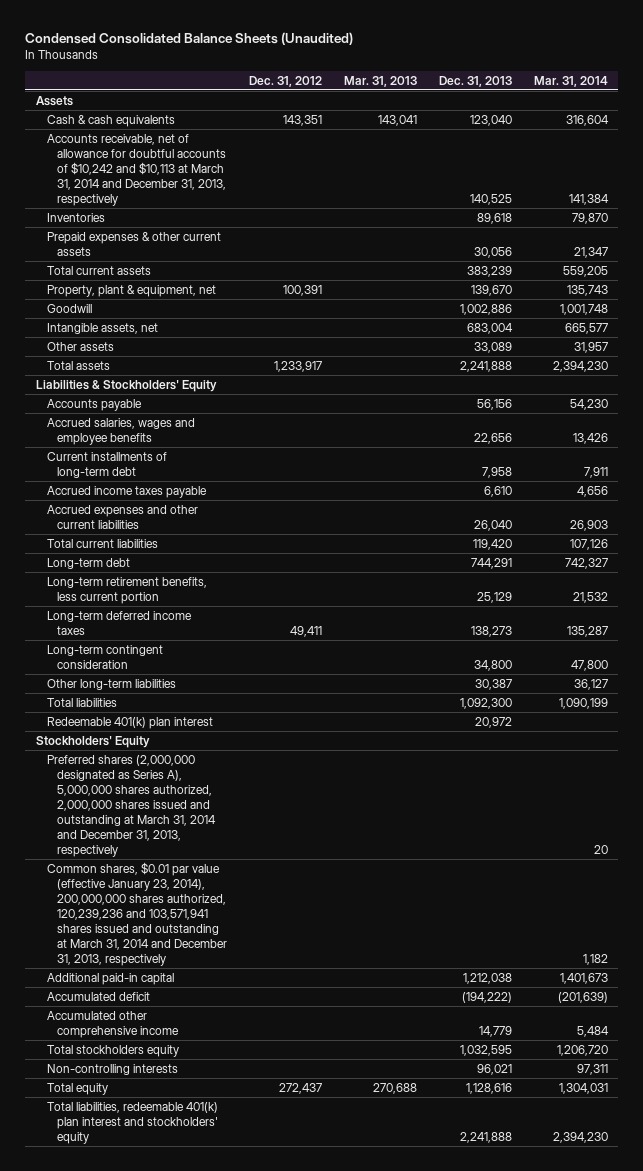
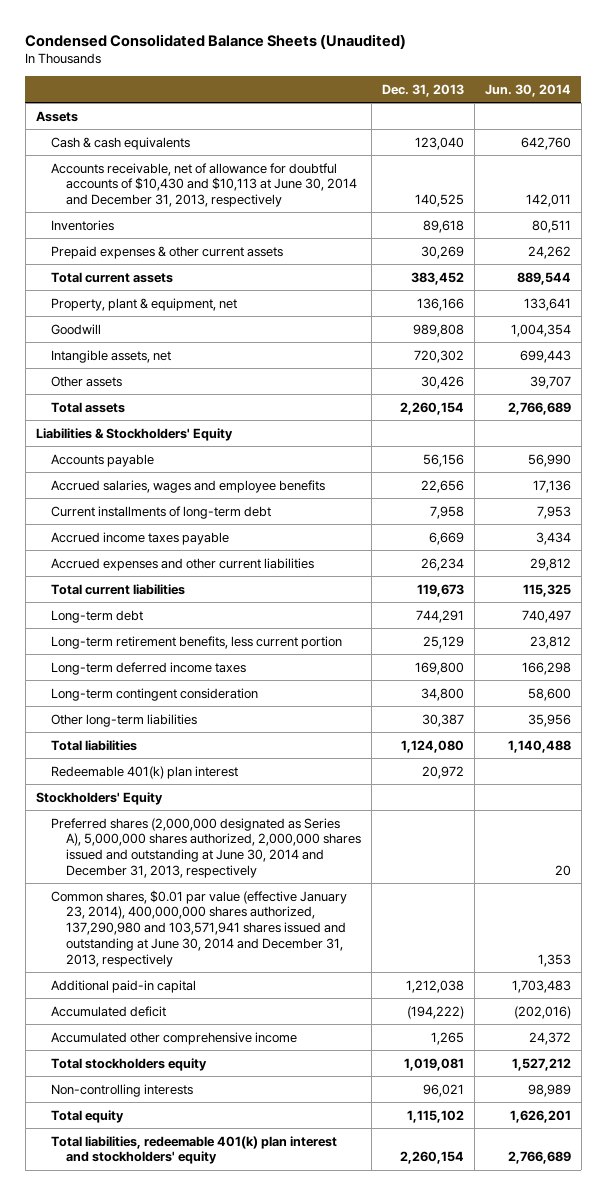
- | Dec. 31, 2012 | Mar. 31, 2013 | Dec. 31, 2013 | Mar. 31, 2014
+ | Dec. 31, 2013 | Jun. 30, 2014
- Accounts receivable, net of allowance for doubtful accounts of $10,242 and $10,113 at March 31, 2014 and December 31, 2013, respectively | | | 140,525 | 141,384
+ Accounts receivable, net of allowance for doubtful accounts of $10,430 and $10,113 at June 30, 2014 and December 31, 2013, respectively | 140,525 | 142,011
- Prepaid expenses & other current assets | | | 30,056 | 21,347
- Total current assets | | | 383,239 | 559,205
- Property, plant & equipment, net | 100,391 | | 139,670 | 135,743
- Goodwill | | | 1,002,886 | 1,001,748
- Intangible assets, net | | | 683,004 | 665,577
- Other assets | | | 33,089 | 31,957
- Total assets | 1,233,917 | | 2,241,888 | 2,394,230
+ Prepaid expenses & other current assets | 30,269 | 24,262
+ Total current assets | 383,452 | 889,544
+ Property, plant & equipment, net | 136,166 | 133,641
+ Goodwill | 989,808 | 1,004,354
+ Intangible assets, net | 720,302 | 699,443
+ Other assets | 30,426 | 39,707
+ Total assets | 2,260,154 | 2,766,689
- Accrued income taxes payable | | | 6,610 | 4,656
- Accrued expenses and other current liabilities | | | 26,040 | 26,903
- Total current liabilities | | | 119,420 | 107,126
+ Accrued income taxes payable | 6,669 | 3,434
+ Accrued expenses and other current liabilities | 26,234 | 29,812
+ Total current liabilities | 119,673 | 115,325
- Long-term deferred income taxes | 49,411 | | 138,273 | 135,287
+ Long-term deferred income taxes | 169,800 | 166,298
- Total liabilities | | | 1,092,300 | 1,090,199
+ Total liabilities | 1,124,080 | 1,140,488
- Preferred shares (2,000,000 designated as Series A), 5,000,000 shares authorized, 2,000,000 shares issued and outstanding at March 31, 2014 and December 31, 2013, respectively | | | | 20
- Common shares, $0.01 par value (effective January 23, 2014), 200,000,000 shares authorized, 120,239,236 and 103,571,941 shares issued and outstanding at March 31, 2014 and December 31, 2013, respectively | | | | 1,182
+ Preferred shares (2,000,000 designated as Series A), 5,000,000 shares authorized, 2,000,000 shares issued and outstanding at June 30, 2014 and December 31, 2013, respectively | | 20
+ Common shares, $0.01 par value (effective January 23, 2014), 400,000,000 shares authorized, 137,290,980 and 103,571,941 shares issued and outstanding at June 30, 2014 and December 31, 2013, respectively | | 1,353
- Accumulated other comprehensive income | | | 14,779 | 5,484
- Total stockholders equity | | | 1,032,595 | 1,206,720
+ Accumulated other comprehensive income | 1,265 | 24,372
+ Total stockholders equity | 1,019,081 | 1,527,212
- Total equity | 272,437 | 270,688 | 1,128,616 | 1,304,031
- Total liabilities, redeemable 401(k) plan interest and stockholders' equity | | | 2,241,888 | 2,394,230
+ Total equity | 1,115,102 | 1,626,201
+ Total liabilities, redeemable 401(k) plan interest and stockholders' equity | 2,260,154 | 2,766,689

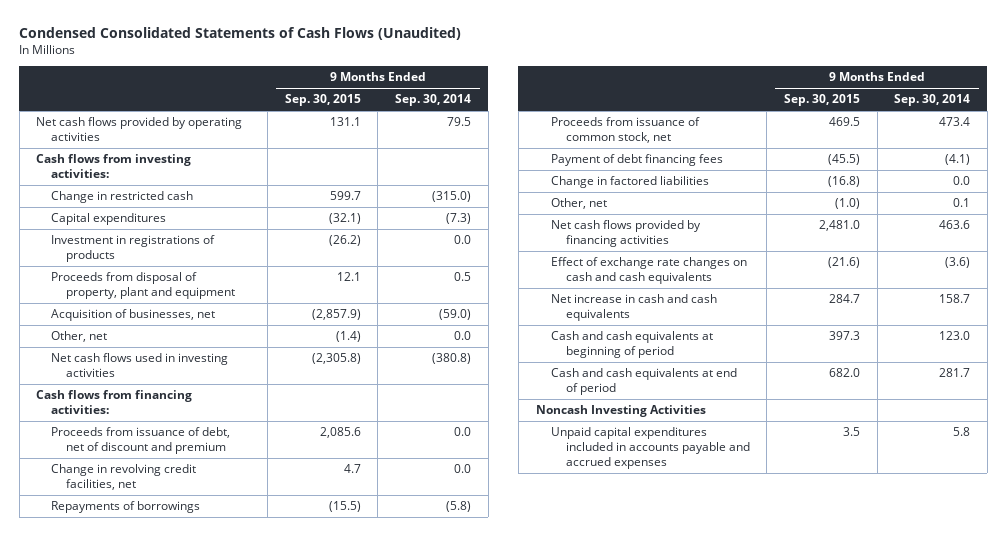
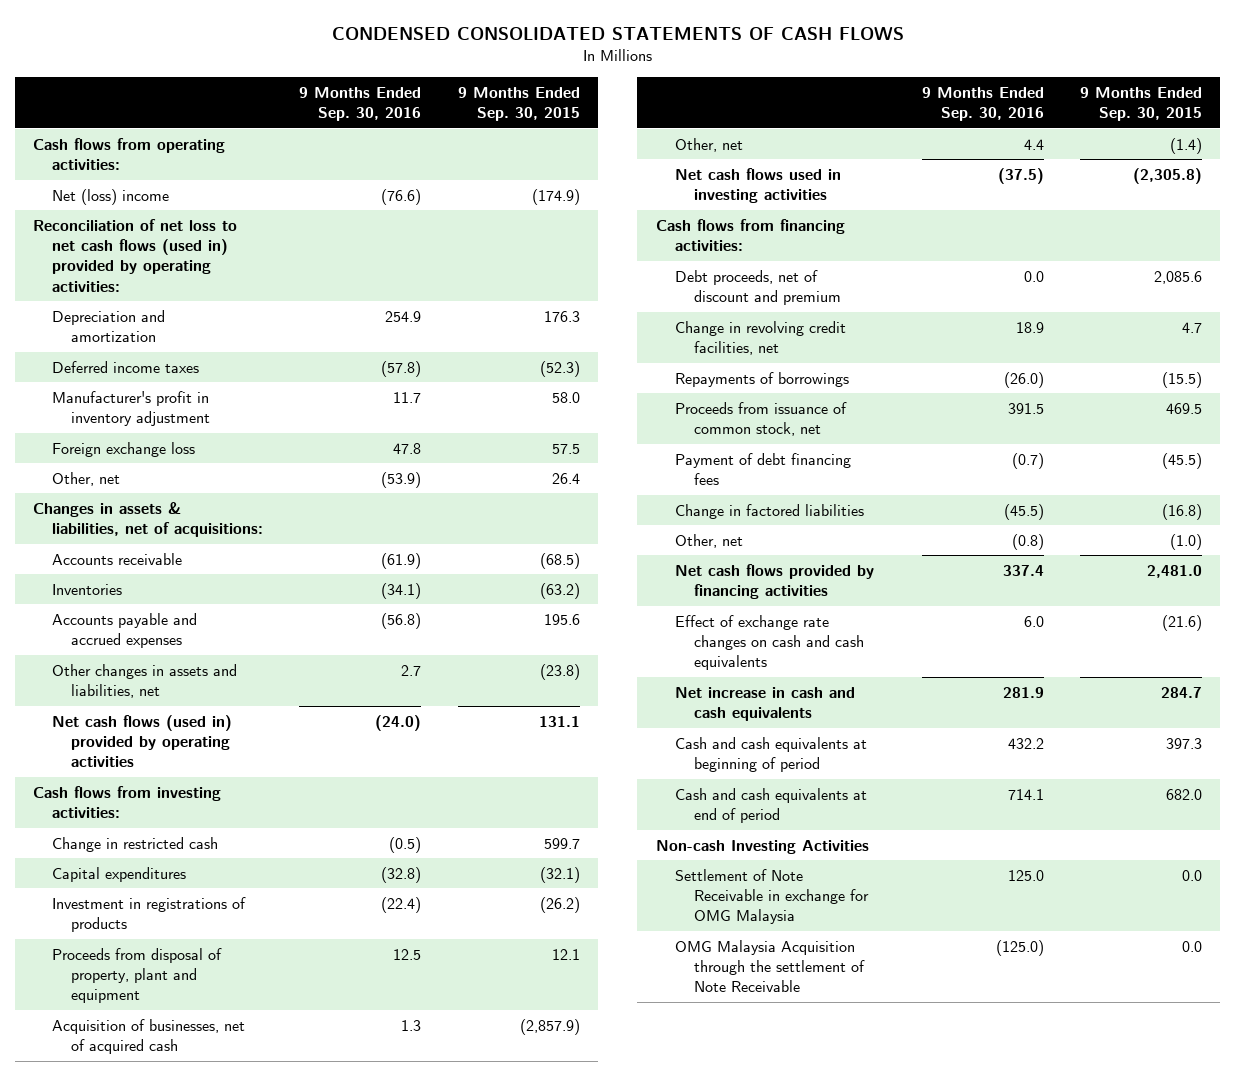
- Condensed Consolidated Statements of Cash Flows (Unaudited)
+ CONDENSED CONSOLIDATED STATEMENTS OF CASH FLOWS
- | 9 Months Ended Sep. 30, 2015 | 9 Months Ended Sep. 30, 2014
+ | 9 Months Ended Sep. 30, 2016 | 9 Months Ended Sep. 30, 2015
- Net cash flows provided by operating activities | 131.1 | 79.5
+ Cash flows from operating activities:
+ Net (loss) income | (76.6) | (174.9)
+ Reconciliation of net loss to net cash flows (used in) provided by operating activities:
+ Depreciation and amortization | 254.9 | 176.3
+ Deferred income taxes | (57.8) | (52.3)
+ Manufacturer's profit in inventory adjustment | 11.7 | 58.0
+ Foreign exchange loss | 47.8 | 57.5
+ Other, net | (53.9) | 26.4
+ Changes in assets & liabilities, net of acquisitions:
+ Accounts receivable | (61.9) | (68.5)
+ Inventories | (34.1) | (63.2)
+ Accounts payable and accrued expenses | (56.8) | 195.6
+ Other changes in assets and liabilities, net | 2.7 | (23.8)
+ Net cash flows (used in) provided by operating activities | (24.0) | 131.1
- Acquisition of businesses, net | (2,857.9) | (59.0)
+ Acquisition of businesses, net of acquired cash | 1.3 | (2,857.9)
- Proceeds from issuance of debt, net of discount and premium | 2,085.6 | 0.0
+ Debt proceeds, net of discount and premium | 0.0 | 2,085.6
- Noncash Investing Activities
- Unpaid capital expenditures included in accounts payable and accrued expenses | 3.5 | 5.8
+ Non-cash Investing Activities
+ Settlement of Note Receivable in exchange for OMG Malaysia | 125.0 | 0.0
+ OMG Malaysia Acquisition through the settlement of Note Receivable | (125.0) | 0.0

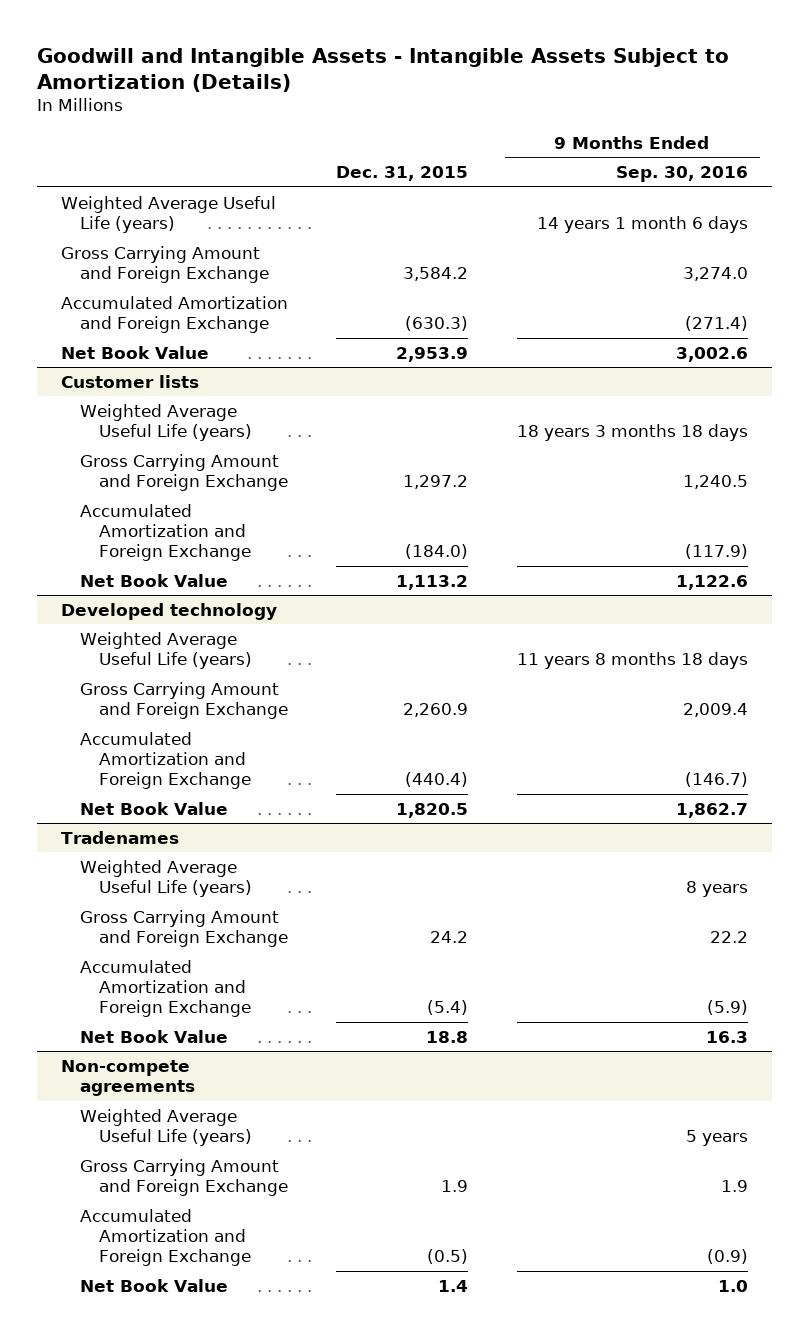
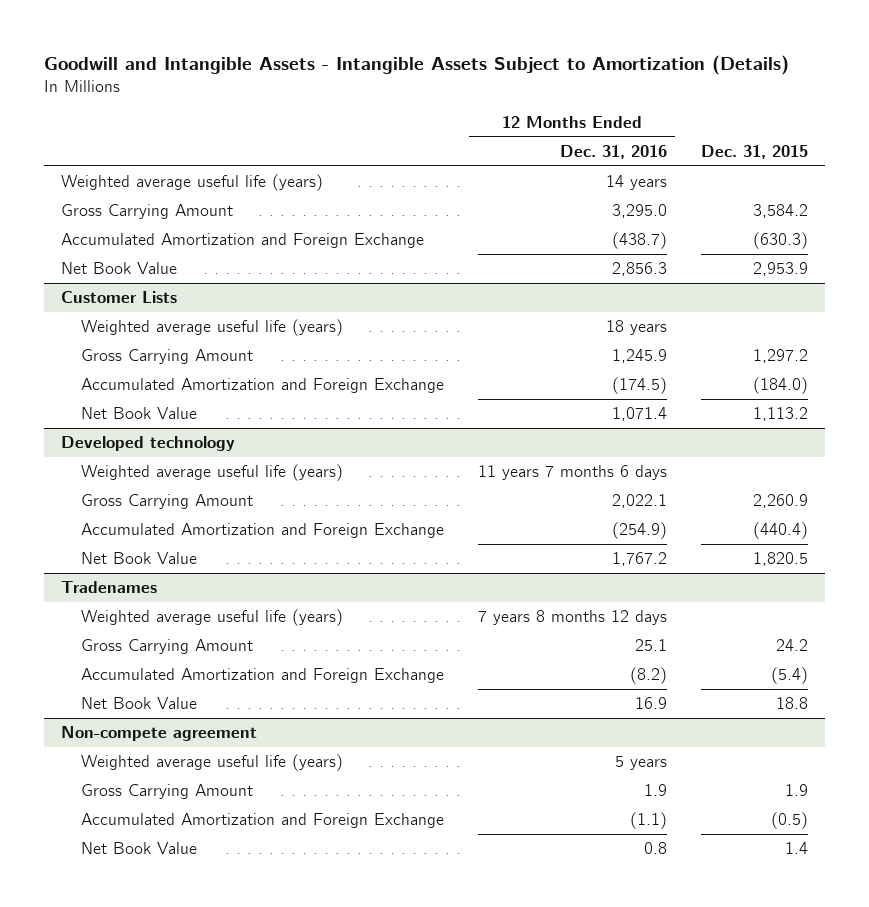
- | Dec. 31, 2015 | 9 Months Ended Sep. 30, 2016
+ | 12 Months Ended Dec. 31, 2016 | Dec. 31, 2015
- Weighted Average Useful Life (years) | | 14 years 1 month 6 days
- Gross Carrying Amount and Foreign Exchange | 3,584.2 | 3,274.0
+ Weighted average useful life (years) | 14 years |
+ Gross Carrying Amount | 3,295.0 | 3,584.2
- Customer lists
- Weighted Average Useful Life (years) | | 18 years 3 months 18 days
- Gross Carrying Amount and Foreign Exchange | 1,297.2 | 1,240.5
+ Customer Lists
+ Weighted average useful life (years) | 18 years |
+ Gross Carrying Amount | 1,245.9 | 1,297.2
@ Developed technology
- Weighted Average Useful Life (years) | | 11 years 8 months 18 days
- Gross Carrying Amount and Foreign Exchange | 2,260.9 | 2,009.4
+ Weighted average useful life (years) | 11 years 7 months 6 days |
+ Gross Carrying Amount | 2,022.1 | 2,260.9
@ Tradenames
- Weighted Average Useful Life (years) | | 8 years
- Gross Carrying Amount and Foreign Exchange | 24.2 | 22.2
+ Weighted average useful life (years) | 7 years 8 months 12 days |
+ Gross Carrying Amount | 25.1 | 24.2
- Non-compete agreements
- Weighted Average Useful Life (years) | | 5 years
- Gross Carrying Amount and Foreign Exchange | 1.9 | 1.9
+ Non-compete agreement
+ Weighted average useful life (years) | 5 years |
+ Gross Carrying Amount | 1.9 | 1.9

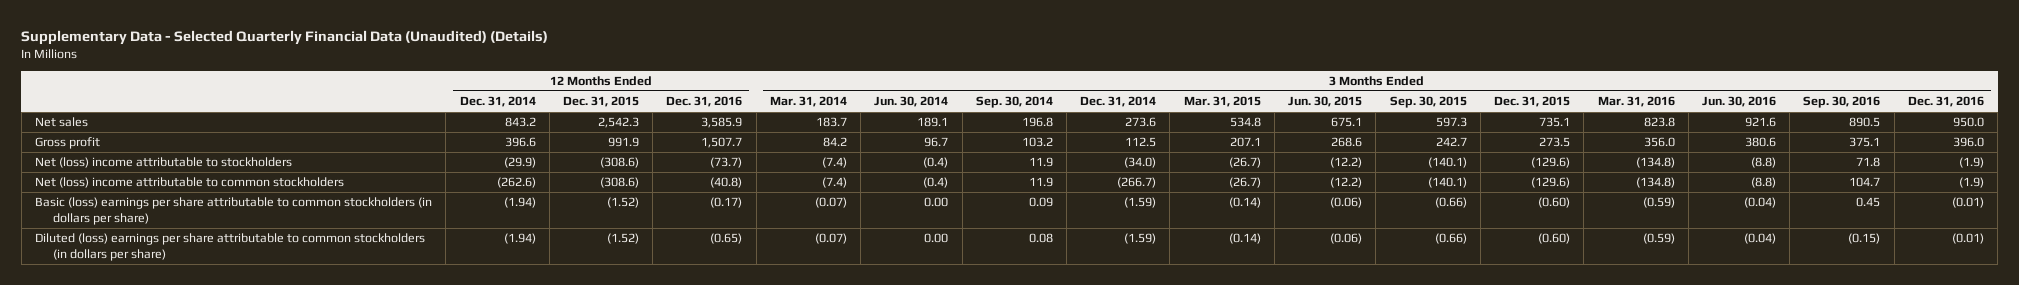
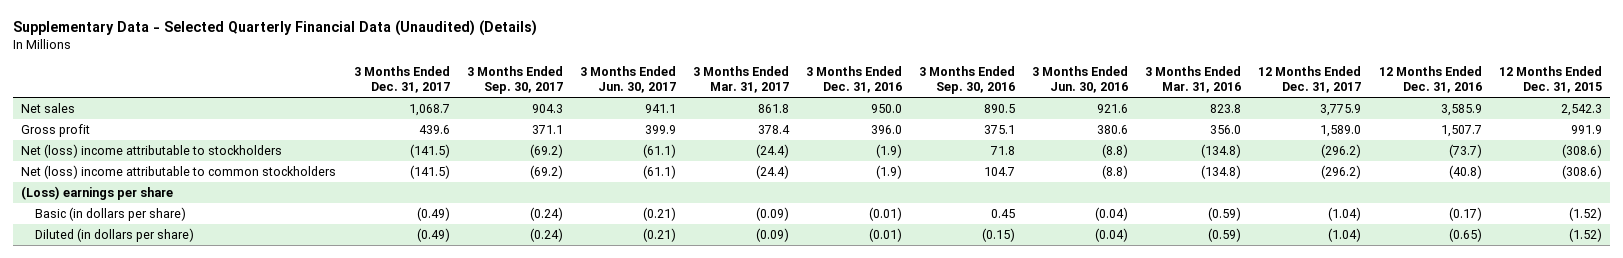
- | 12 Months Ended Dec. 31, 2014 | 12 Months Ended Dec. 31, 2015 | 12 Months Ended Dec. 31, 2016 | 3 Months Ended Mar. 31, 2014 | 3 Months Ended Jun. 30, 2014 | 3 Months Ended Sep. 30, 2014 | 3 Months Ended Dec. 31, 2014 | 3 Months Ended Mar. 31, 2015 | 3 Months Ended Jun. 30, 2015 | 3 Months Ended Sep. 30, 2015 | 3 Months Ended Dec. 31, 2015 | 3 Months Ended Mar. 31, 2016 | 3 Months Ended Jun. 30, 2016 | 3 Months Ended Sep. 30, 2016 | 3 Months Ended Dec. 31, 2016
+ | 3 Months Ended Dec. 31, 2017 | 3 Months Ended Sep. 30, 2017 | 3 Months Ended Jun. 30, 2017 | 3 Months Ended Mar. 31, 2017 | 3 Months Ended Dec. 31, 2016 | 3 Months Ended Sep. 30, 2016 | 3 Months Ended Jun. 30, 2016 | 3 Months Ended Mar. 31, 2016 | 12 Months Ended Dec. 31, 2017 | 12 Months Ended Dec. 31, 2016 | 12 Months Ended Dec. 31, 2015
- Basic (loss) earnings per share attributable to common stockholders (in dollars per share) | (1.94) | (1.52) | (0.17) | (0.07) | 0.00 | 0.09 | (1.59) | (0.14) | (0.06) | (0.66) | (0.60) | (0.59) | (0.04) | 0.45 | (0.01)
- Diluted (loss) earnings per share attributable to common stockholders (in dollars per share) | (1.94) | (1.52) | (0.65) | (0.07) | 0.00 | 0.08 | (1.59) | (0.14) | (0.06) | (0.66) | (0.60) | (0.59) | (0.04) | (0.15) | (0.01)
+ (Loss) earnings per share
+ Basic (in dollars per share) | (0.49) | (0.24) | (0.21) | (0.09) | (0.01) | 0.45 | (0.04) | (0.59) | (1.04) | (0.17) | (1.52)
+ Diluted (in dollars per share) | (0.49) | (0.24) | (0.21) | (0.09) | (0.01) | (0.15) | (0.04) | (0.59) | (1.04) | (0.65) | (1.52)

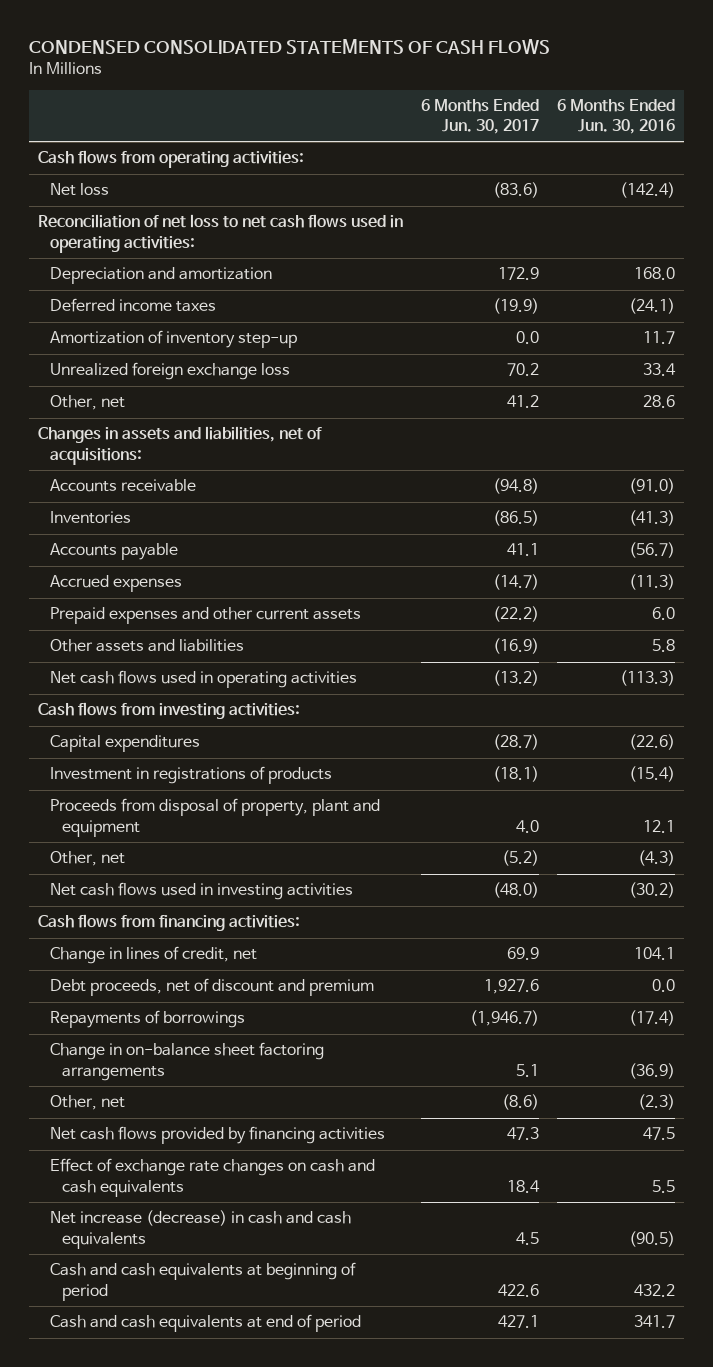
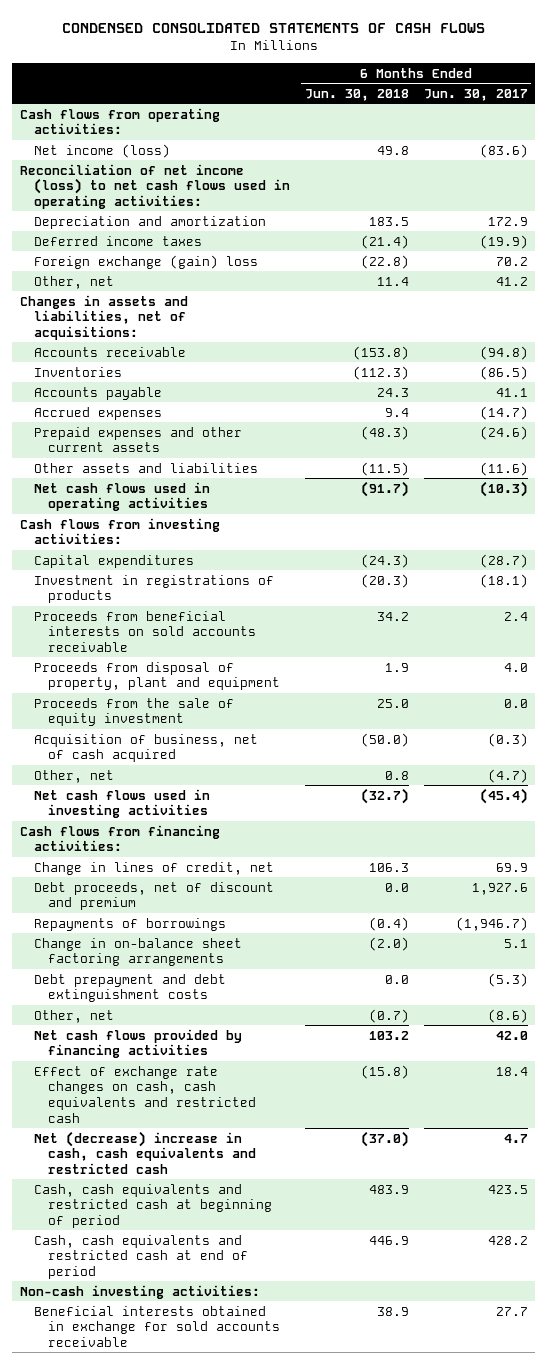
- | 6 Months Ended Jun. 30, 2017 | 6 Months Ended Jun. 30, 2016
+ | 6 Months Ended Jun. 30, 2018 | 6 Months Ended Jun. 30, 2017
- Net loss | (83.6) | (142.4)
- Reconciliation of net loss to net cash flows used in operating activities:
+ Net income (loss) | 49.8 | (83.6)
+ Reconciliation of net income (loss) to net cash flows used in operating activities:
- Amortization of inventory step-up | 0.0 | 11.7
- Unrealized foreign exchange loss | 70.2 | 33.4
+ Foreign exchange (gain) loss | (22.8) | 70.2
- Prepaid expenses and other current assets | (22.2) | 6.0
- Other assets and liabilities | (16.9) | 5.8
- Net cash flows used in operating activities | (13.2) | (113.3)
+ Prepaid expenses and other current assets | (48.3) | (24.6)
+ Other assets and liabilities | (11.5) | (11.6)
+ Net cash flows used in operating activities | (91.7) | (10.3)
+ Proceeds from beneficial interests on sold accounts receivable | 34.2 | 2.4
- Other, net | (5.2) | (4.3)
- Net cash flows used in investing activities | (48.0) | (30.2)
+ Proceeds from the sale of equity investment | 25.0 | 0.0
+ Acquisition of business, net of cash acquired | (50.0) | (0.3)
+ Other, net | 0.8 | (4.7)
+ Net cash flows used in investing activities | (32.7) | (45.4)
+ Debt prepayment and debt extinguishment costs | 0.0 | (5.3)
- Net cash flows provided by financing activities | 47.3 | 47.5
- Effect of exchange rate changes on cash and cash equivalents | 18.4 | 5.5
- Net increase (decrease) in cash and cash equivalents | 4.5 | (90.5)
- Cash and cash equivalents at beginning of period | 422.6 | 432.2
- Cash and cash equivalents at end of period | 427.1 | 341.7
+ Net cash flows provided by financing activities | 103.2 | 42.0
+ Effect of exchange rate changes on cash, cash equivalents and restricted cash | (15.8) | 18.4
+ Net (decrease) increase in cash, cash equivalents and restricted cash | (37.0) | 4.7
+ Cash, cash equivalents and restricted cash at beginning of period | 483.9 | 423.5
+ Cash, cash equivalents and restricted cash at end of period | 446.9 | 428.2
+ Non-cash investing activities:
+ Beneficial interests obtained in exchange for sold accounts receivable | 38.9 | 27.7

